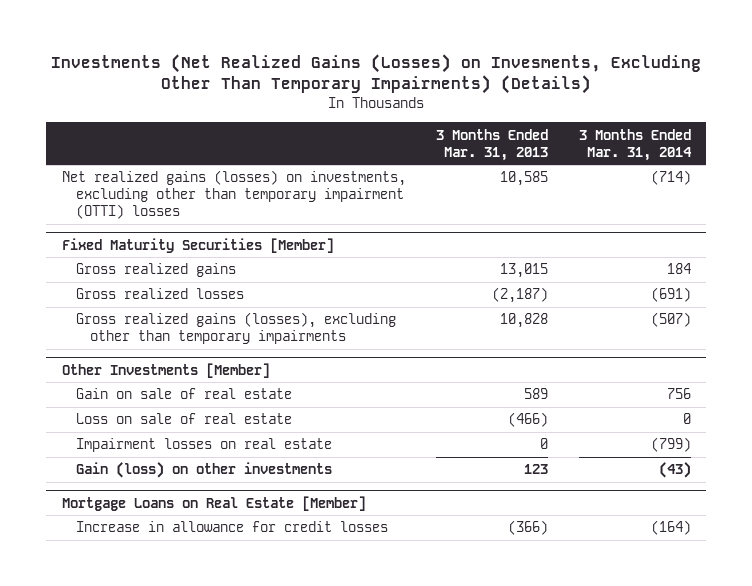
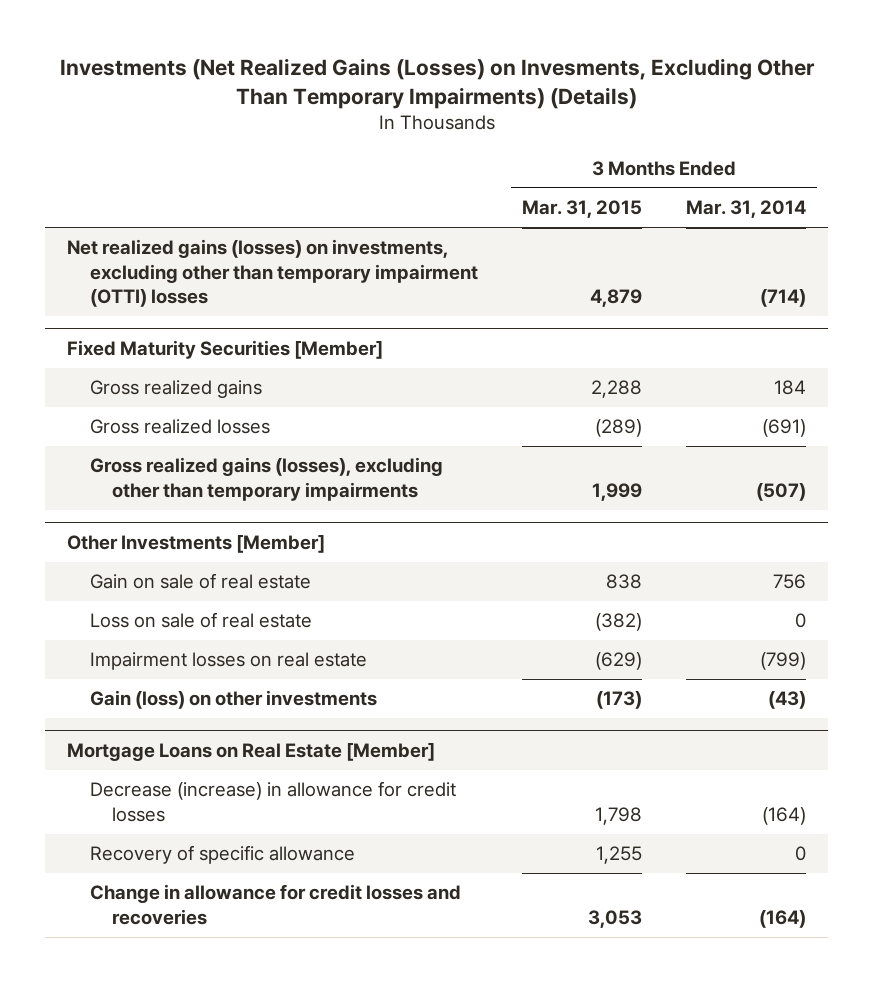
- | 3 Months Ended Mar. 31, 2013 | 3 Months Ended Mar. 31, 2014
+ | 3 Months Ended Mar. 31, 2015 | 3 Months Ended Mar. 31, 2014
@ Mortgage Loans on Real Estate [Member]
- Increase in allowance for credit losses | (366) | (164)
+ Decrease (increase) in allowance for credit losses | 1,798 | (164)
+ Recovery of specific allowance | 1,255 | 0
+ Change in allowance for credit losses and recoveries | 3,053 | (164)

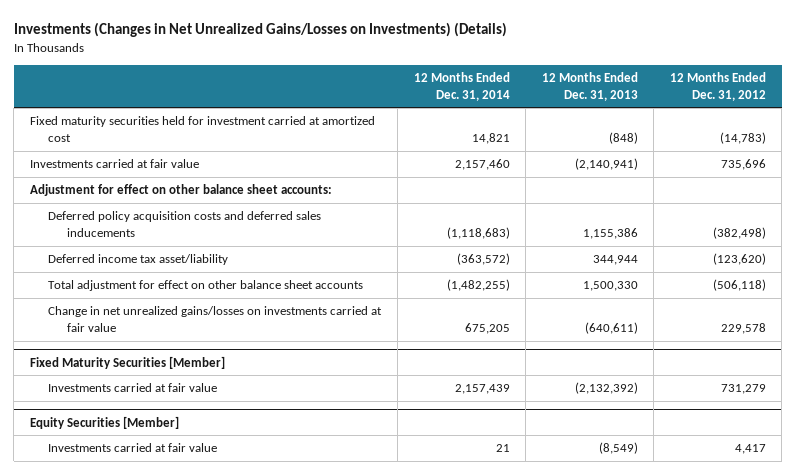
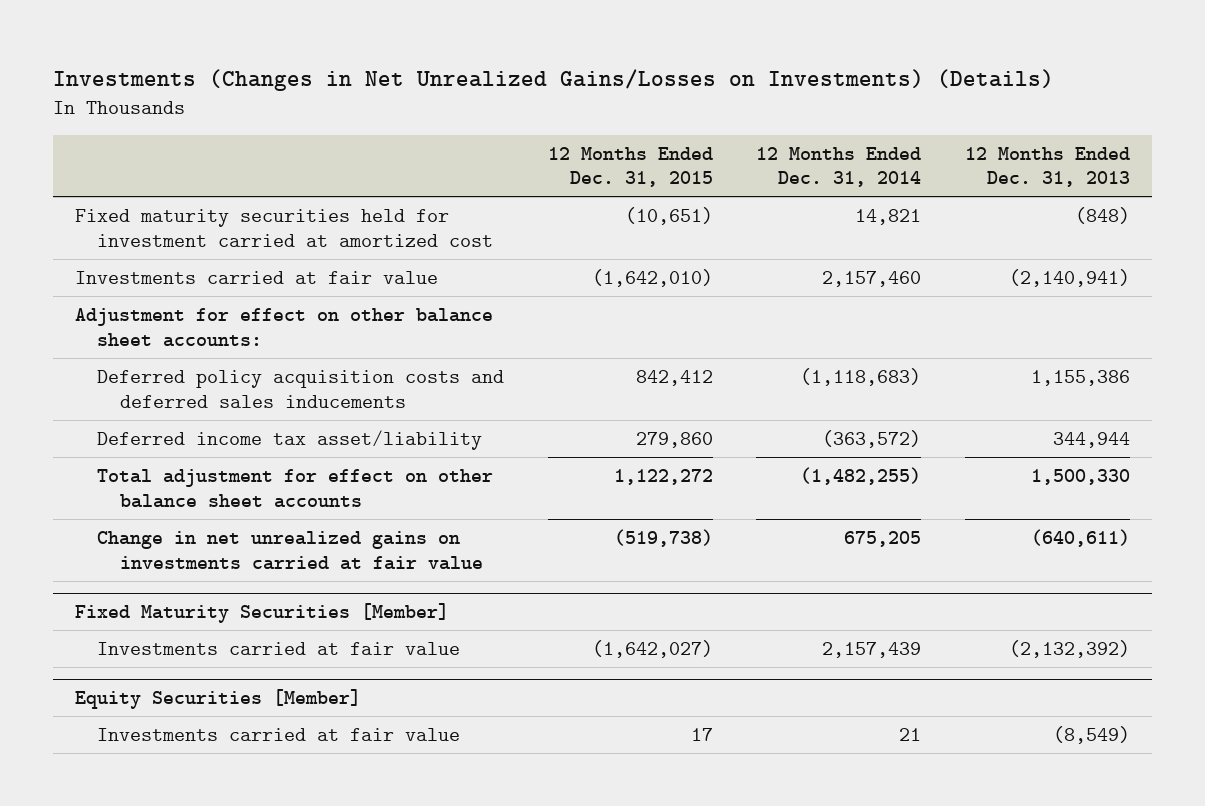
- | 12 Months Ended Dec. 31, 2014 | 12 Months Ended Dec. 31, 2013 | 12 Months Ended Dec. 31, 2012
+ | 12 Months Ended Dec. 31, 2015 | 12 Months Ended Dec. 31, 2014 | 12 Months Ended Dec. 31, 2013
- Change in net unrealized gains/losses on investments carried at fair value | 675,205 | (640,611) | 229,578
+ Change in net unrealized gains on investments carried at fair value | (519,738) | 675,205 | (640,611)

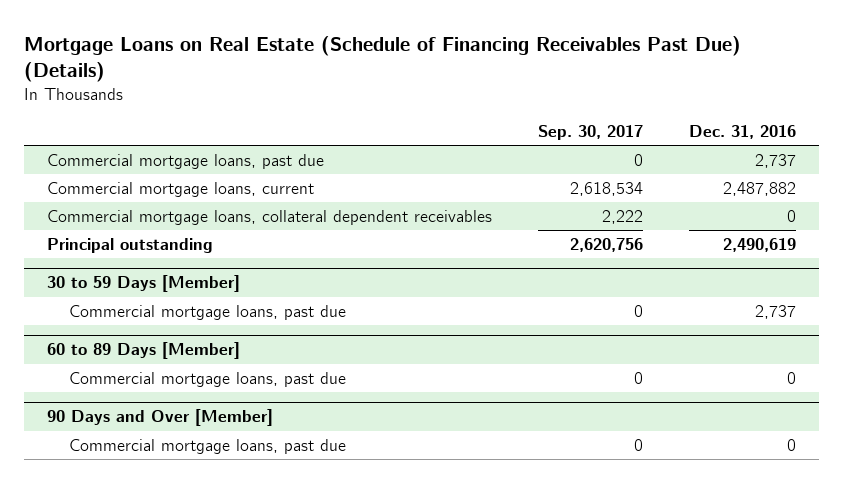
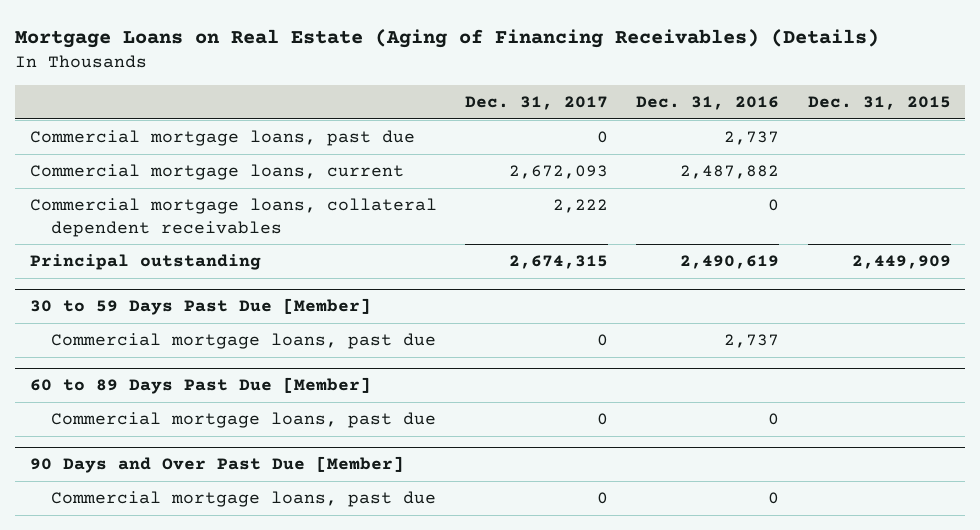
- Mortgage Loans on Real Estate (Schedule of Financing Receivables Past Due) (Details)
+ Mortgage Loans on Real Estate (Aging of Financing Receivables) (Details)
- | Sep. 30, 2017 | Dec. 31, 2016
+ | Dec. 31, 2017 | Dec. 31, 2016 | Dec. 31, 2015
- 30 to 59 Days [Member]
+ 30 to 59 Days Past Due [Member]
- 60 to 89 Days [Member]
+ 60 to 89 Days Past Due [Member]
- 90 Days and Over [Member]
+ 90 Days and Over Past Due [Member]

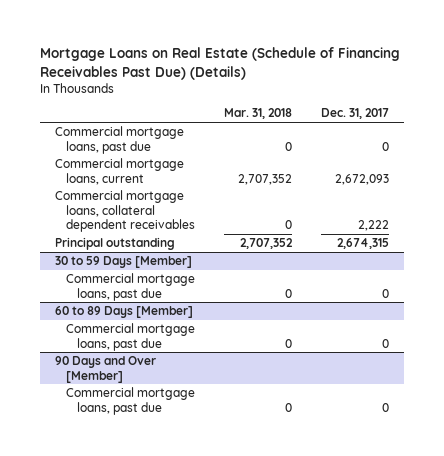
- Mortgage Loans on Real Estate (Aging of Financing Receivables) (Details)
+ Mortgage Loans on Real Estate (Schedule of Financing Receivables Past Due) (Details)
- | Dec. 31, 2017 | Dec. 31, 2016 | Dec. 31, 2015
+ | Mar. 31, 2018 | Dec. 31, 2017
- 30 to 59 Days Past Due [Member]
+ 30 to 59 Days [Member]
- 60 to 89 Days Past Due [Member]
+ 60 to 89 Days [Member]
- 90 Days and Over Past Due [Member]
+ 90 Days and Over [Member]

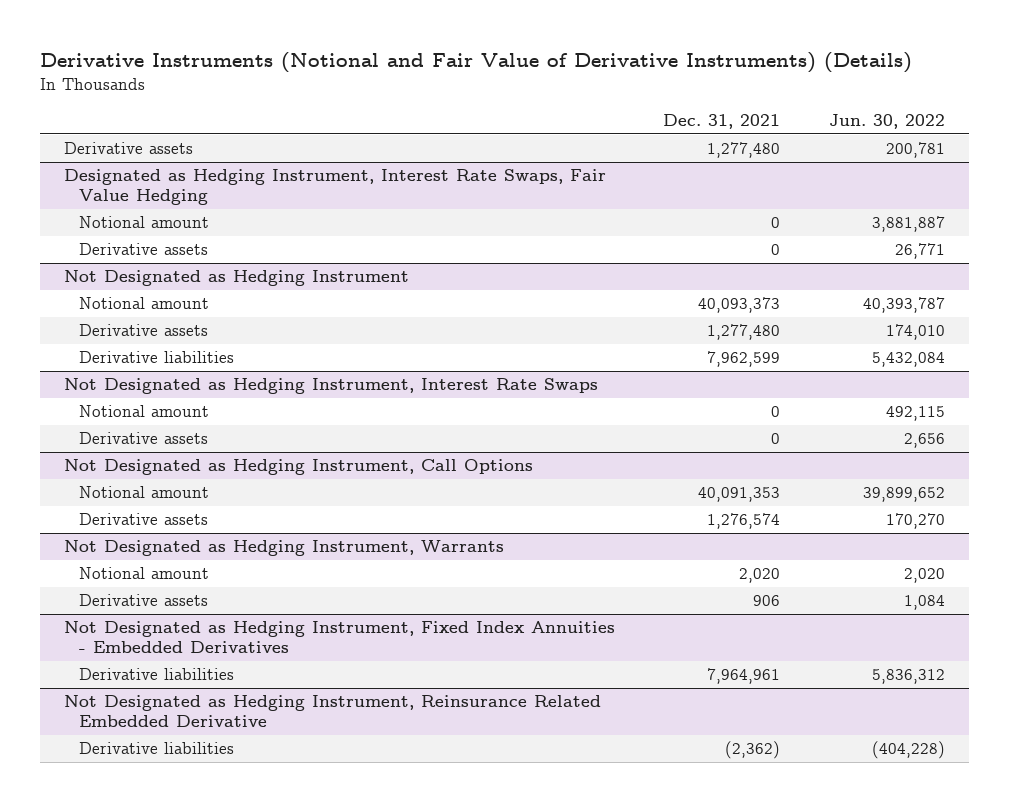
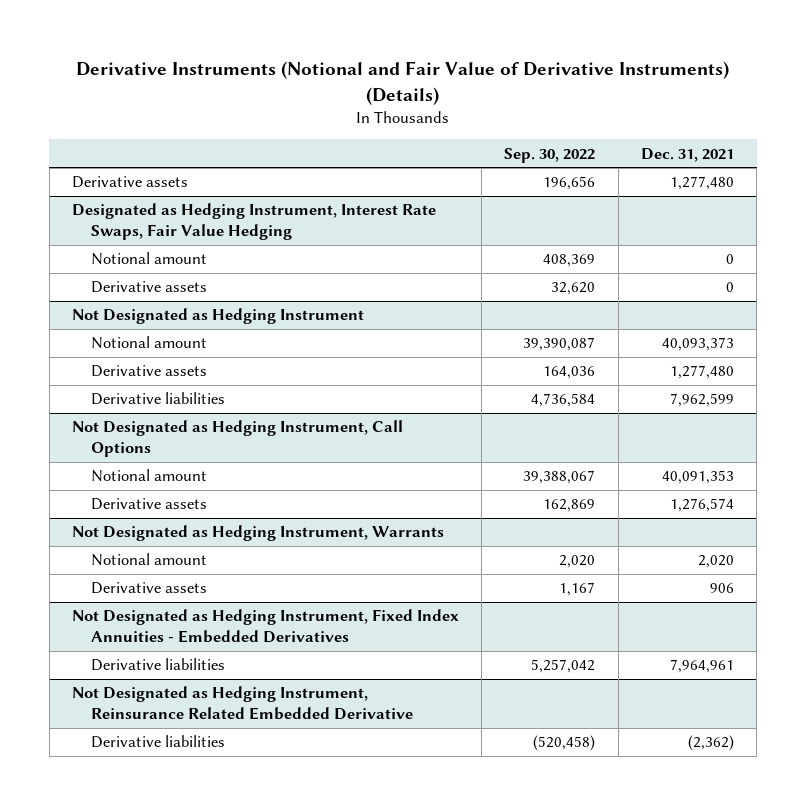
- | Dec. 31, 2021 | Jun. 30, 2022
+ | Sep. 30, 2022 | Dec. 31, 2021
- Not Designated as Hedging Instrument, Interest Rate Swaps
- Notional amount | 0 | 492,115
- Derivative assets | 0 | 2,656

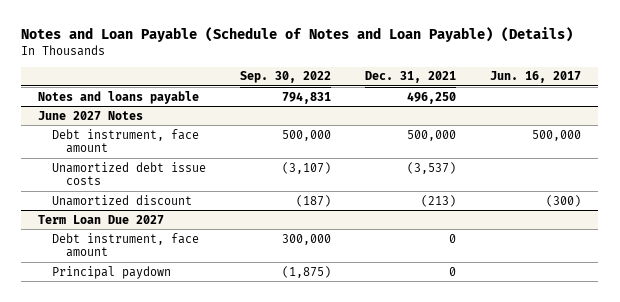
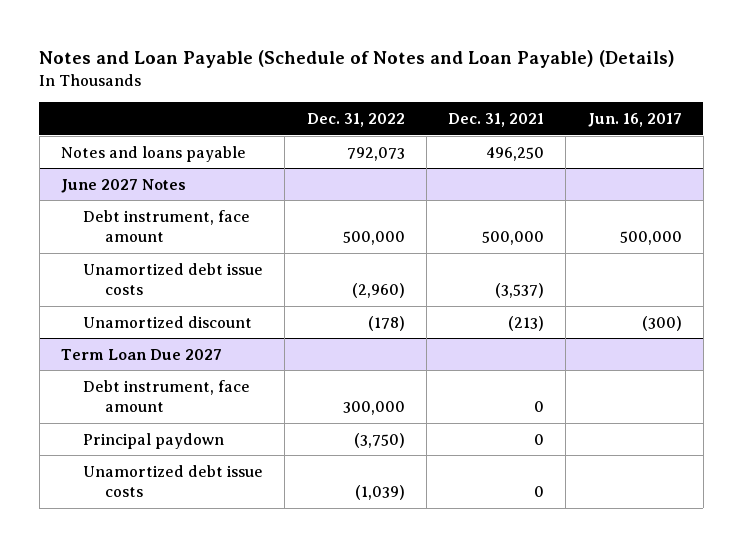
- | Sep. 30, 2022 | Dec. 31, 2021 | Jun. 16, 2017
+ | Dec. 31, 2022 | Dec. 31, 2021 | Jun. 16, 2017
@ Term Loan Due 2027
+ Unamortized debt issue costs | (1,039) | 0 |

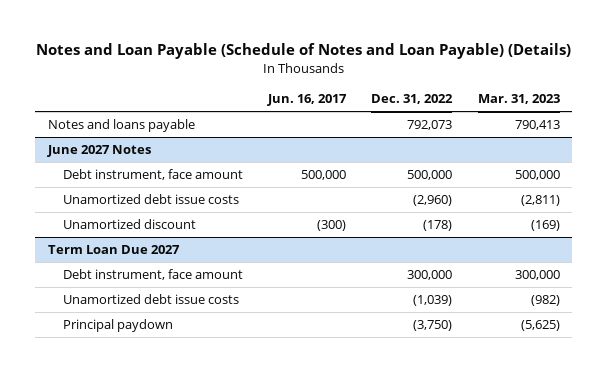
- | Dec. 31, 2022 | Dec. 31, 2021 | Jun. 16, 2017
+ | Jun. 16, 2017 | Dec. 31, 2022 | Mar. 31, 2023
@ Term Loan Due 2027
moved down: Principal paydown | | (3,750) | (5,625)

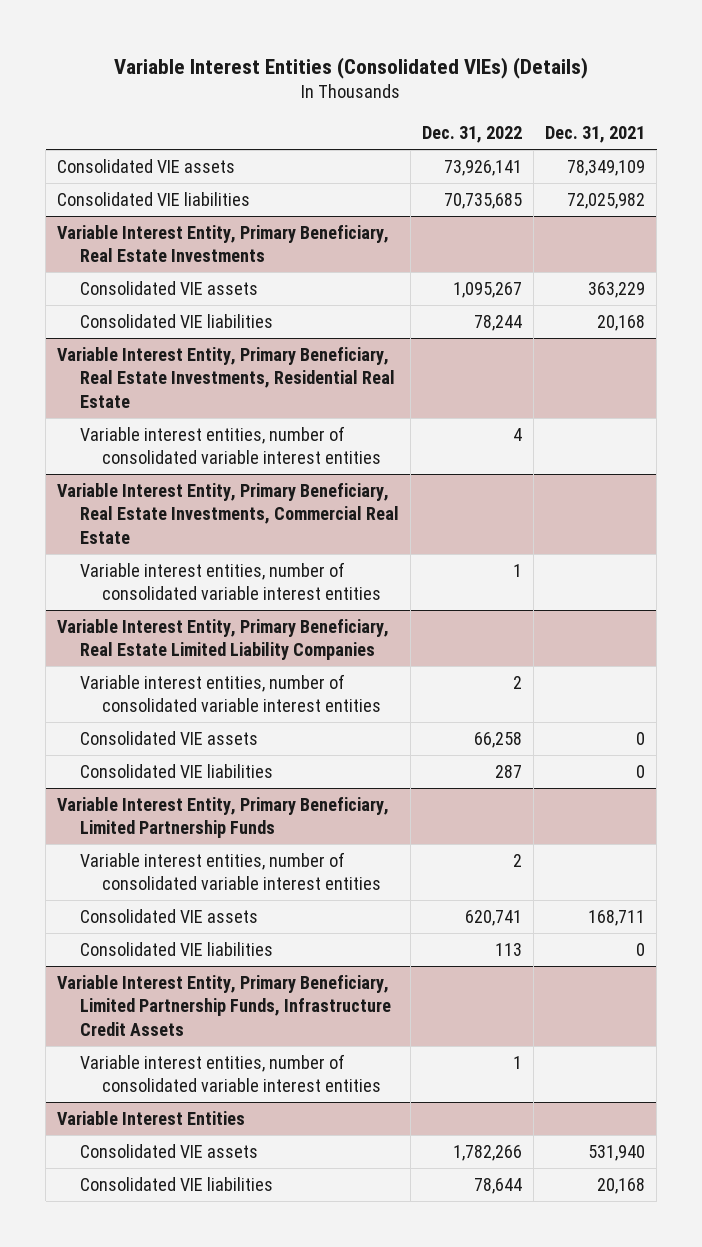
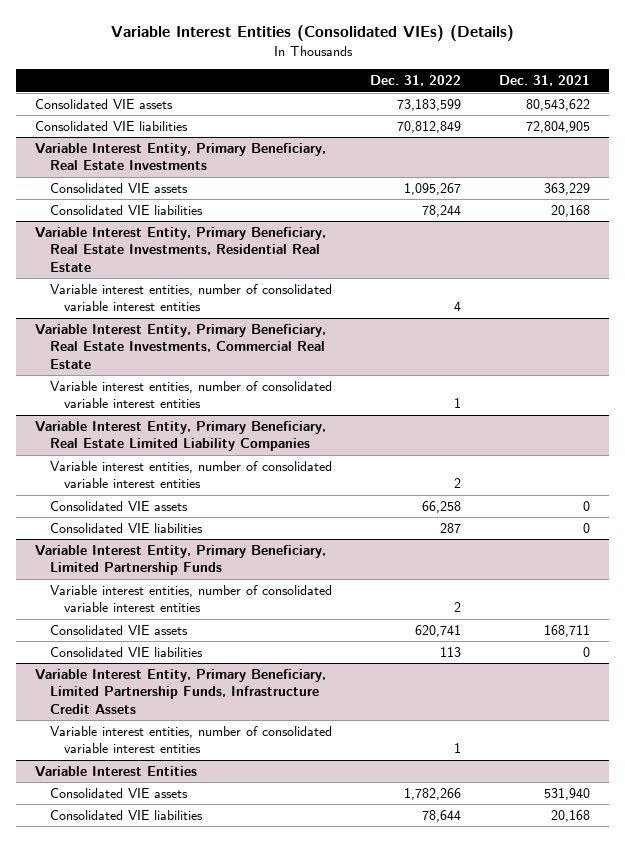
- Consolidated VIE assets | 73,926,141 | 78,349,109
- Consolidated VIE liabilities | 70,735,685 | 72,025,982
+ Consolidated VIE assets | 73,183,599 | 80,543,622
+ Consolidated VIE liabilities | 70,812,849 | 72,804,905

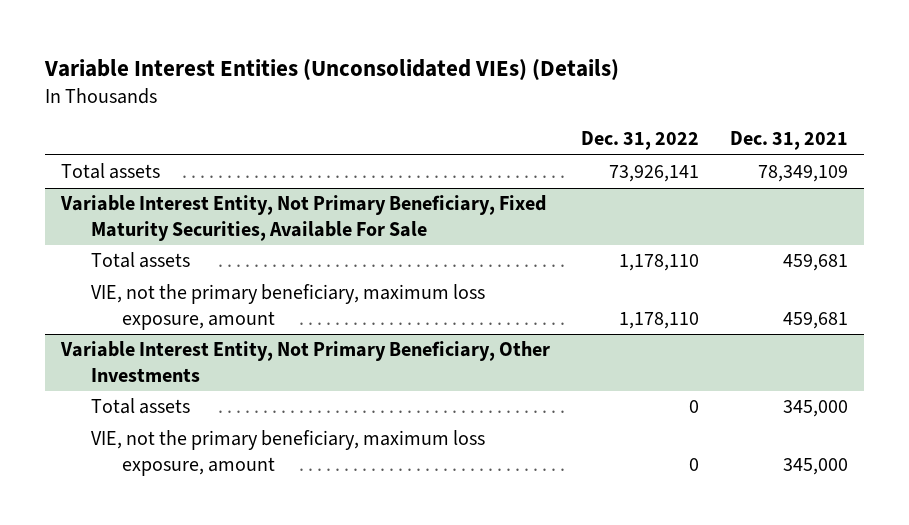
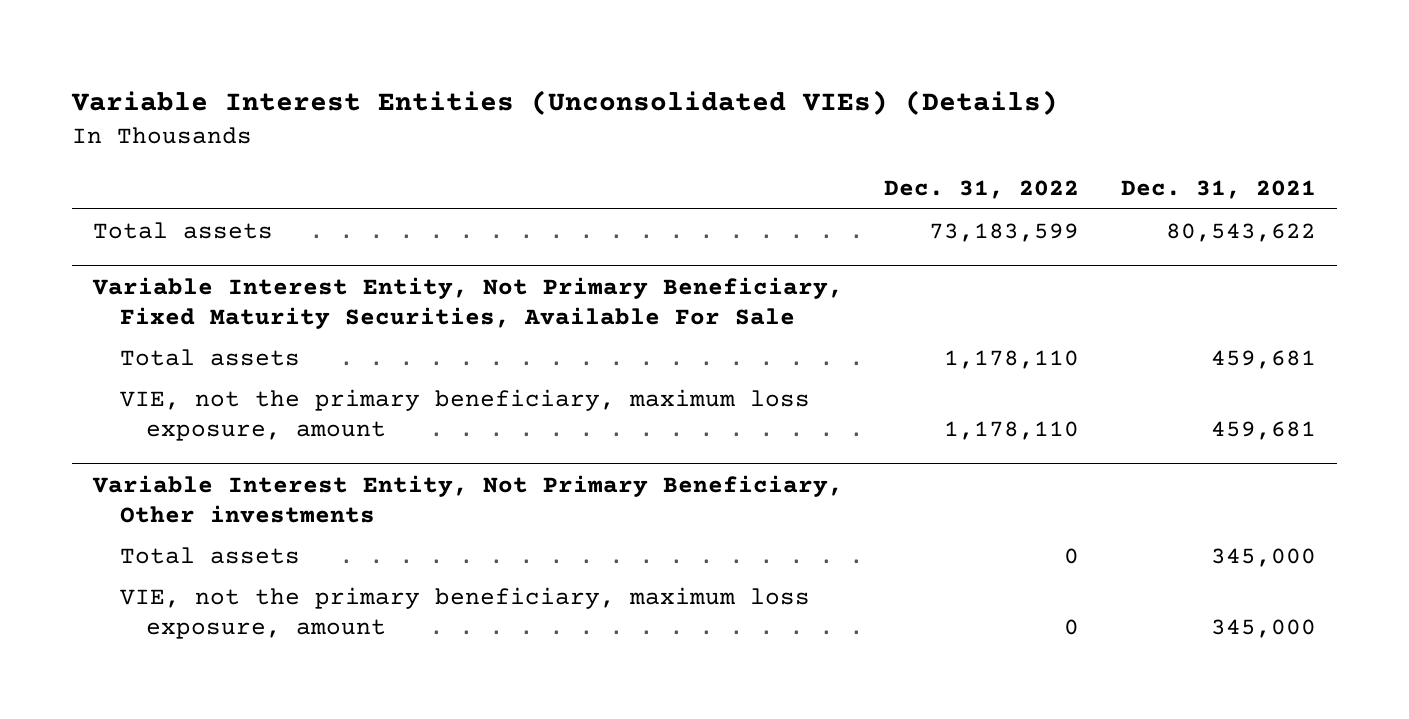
- Total assets | 73,926,141 | 78,349,109
+ Total assets | 73,183,599 | 80,543,622
- Variable Interest Entity, Not Primary Beneficiary, Other Investments
+ Variable Interest Entity, Not Primary Beneficiary, Other investments

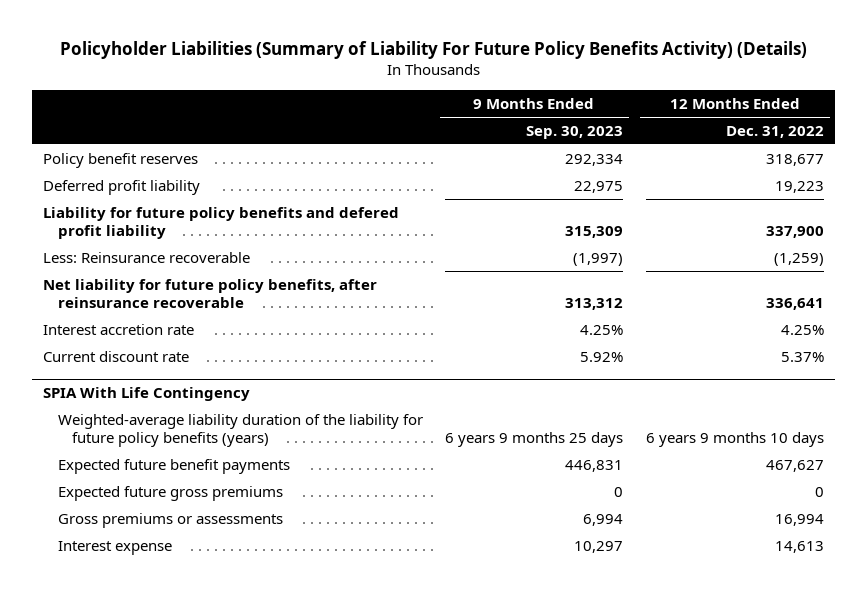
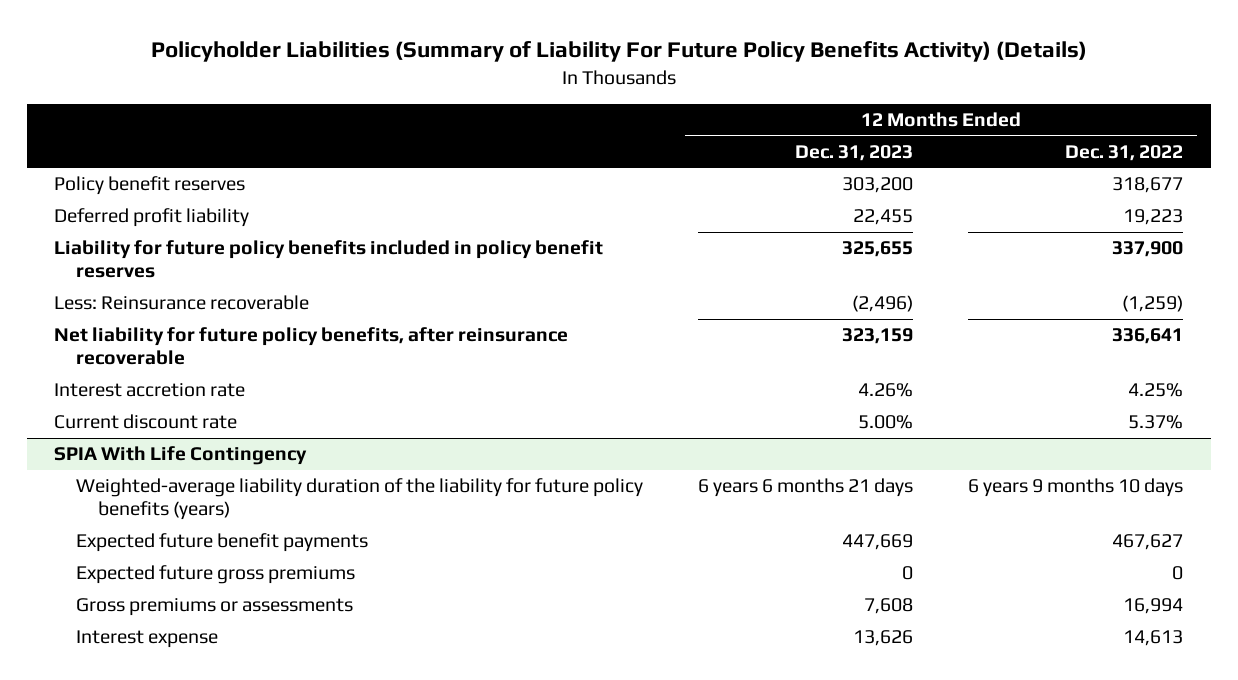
- | 9 Months Ended Sep. 30, 2023 | 12 Months Ended Dec. 31, 2022
+ | 12 Months Ended Dec. 31, 2023 | 12 Months Ended Dec. 31, 2022
- Liability for future policy benefits and defered profit liability | 315,309 | 337,900
+ Liability for future policy benefits included in policy benefit reserves | 325,655 | 337,900

